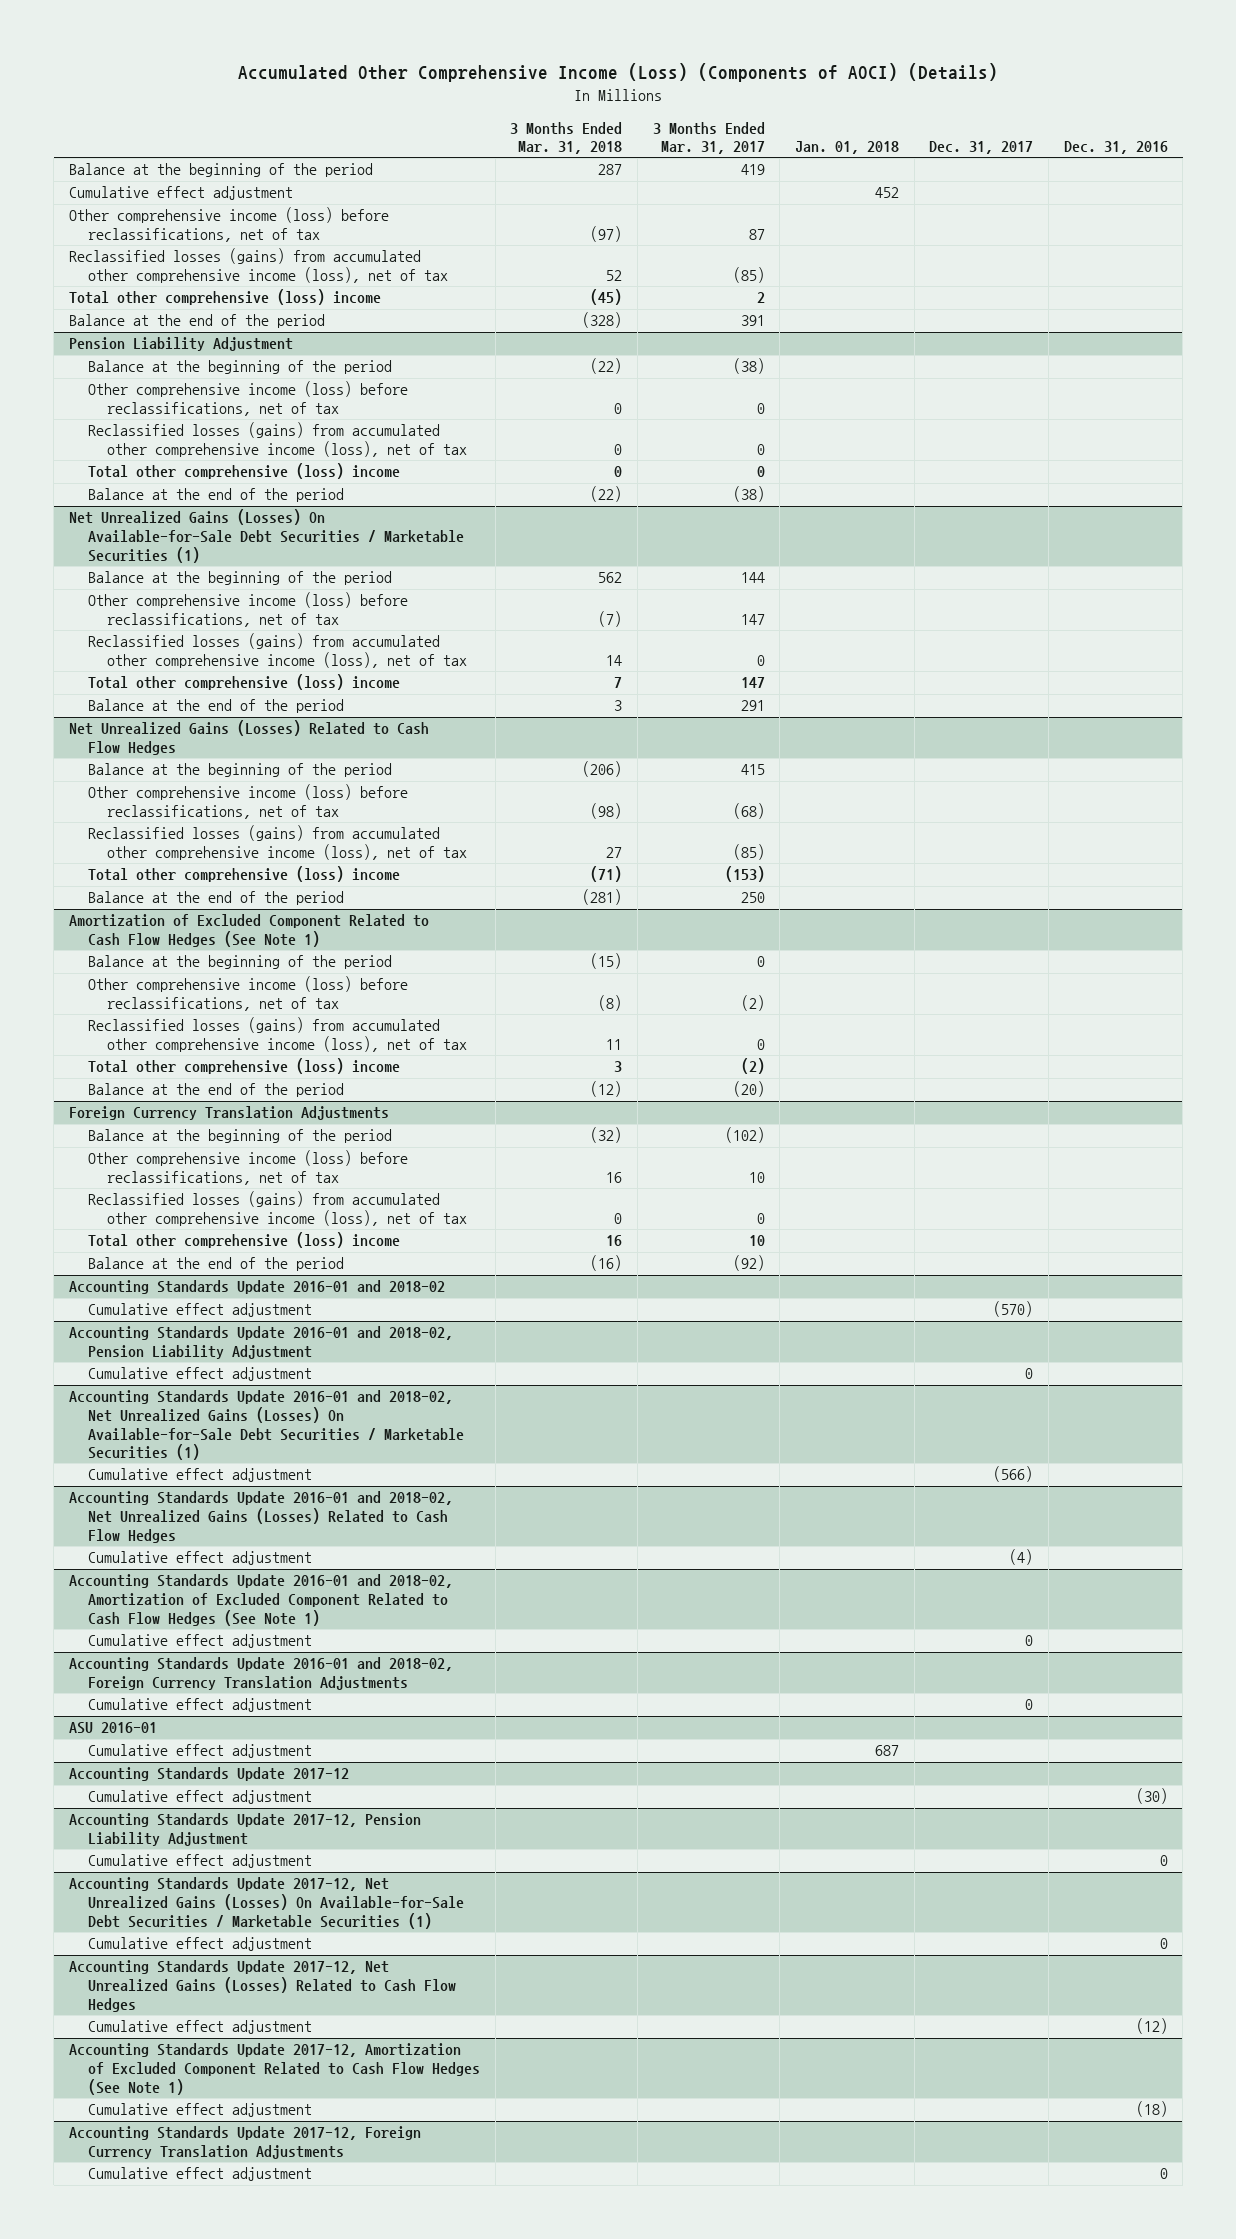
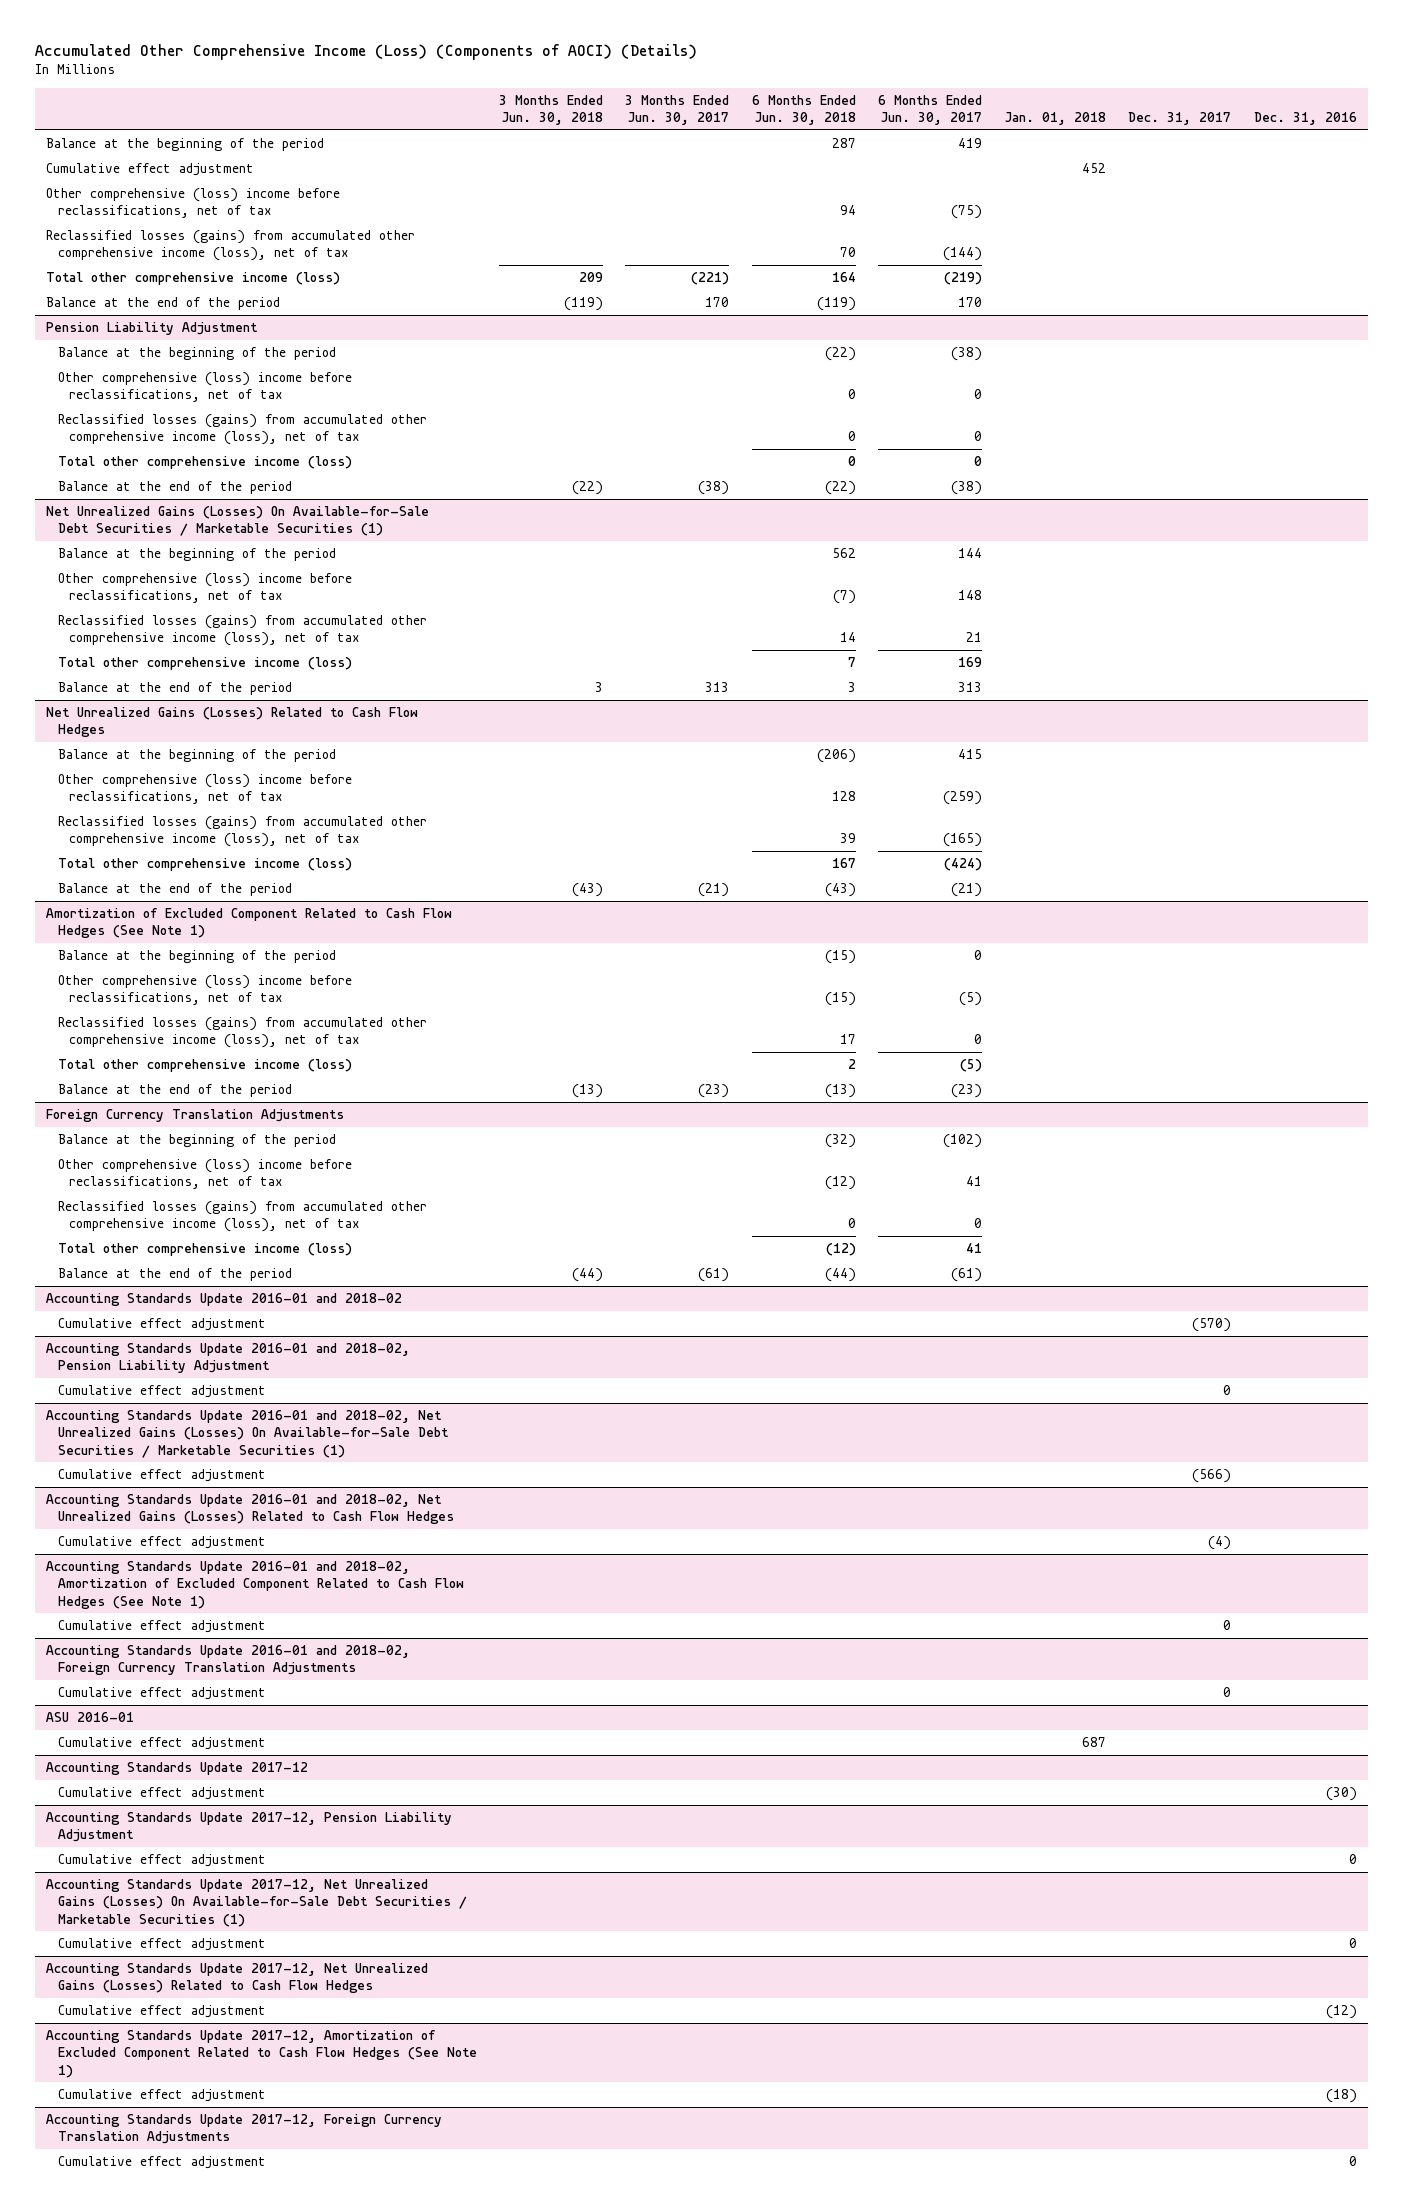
- | 3 Months Ended Mar. 31, 2018 | 3 Months Ended Mar. 31, 2017 | Jan. 01, 2018 | Dec. 31, 2017 | Dec. 31, 2016
+ | 3 Months Ended Jun. 30, 2018 | 3 Months Ended Jun. 30, 2017 | 6 Months Ended Jun. 30, 2018 | 6 Months Ended Jun. 30, 2017 | Jan. 01, 2018 | Dec. 31, 2017 | Dec. 31, 2016
- Other comprehensive income (loss) before reclassifications, net of tax | (97) | 87 | | |
+ Other comprehensive (loss) income before reclassifications, net of tax | | | 94 | (75) | | |
- Total other comprehensive (loss) income | (45) | 2 | | |
+ Total other comprehensive income (loss) | 209 | (221) | 164 | (219) | | |
@ Pension Liability Adjustment
- Other comprehensive income (loss) before reclassifications, net of tax | 0 | 0 | | |
+ Other comprehensive (loss) income before reclassifications, net of tax | | | 0 | 0 | | |
- Total other comprehensive (loss) income | 0 | 0 | | |
+ Total other comprehensive income (loss) | | | 0 | 0 | | |
@ Net Unrealized Gains (Losses) On Available-for-Sale Debt Securities / Marketable Securities (1)
- Other comprehensive income (loss) before reclassifications, net of tax | (7) | 147 | | |
+ Other comprehensive (loss) income before reclassifications, net of tax | | | (7) | 148 | | |
- Total other comprehensive (loss) income | 7 | 147 | | |
+ Total other comprehensive income (loss) | | | 7 | 169 | | |
@ Net Unrealized Gains (Losses) Related to Cash Flow Hedges
- Other comprehensive income (loss) before reclassifications, net of tax | (98) | (68) | | |
+ Other comprehensive (loss) income before reclassifications, net of tax | | | 128 | (259) | | |
- Total other comprehensive (loss) income | (71) | (153) | | |
+ Total other comprehensive income (loss) | | | 167 | (424) | | |
@ Amortization of Excluded Component Related to Cash Flow Hedges (See Note 1)
- Other comprehensive income (loss) before reclassifications, net of tax | (8) | (2) | | |
+ Other comprehensive (loss) income before reclassifications, net of tax | | | (15) | (5) | | |
- Total other comprehensive (loss) income | 3 | (2) | | |
+ Total other comprehensive income (loss) | | | 2 | (5) | | |
@ Foreign Currency Translation Adjustments
- Other comprehensive income (loss) before reclassifications, net of tax | 16 | 10 | | |
+ Other comprehensive (loss) income before reclassifications, net of tax | | | (12) | 41 | | |
- Total other comprehensive (loss) income | 16 | 10 | | |
+ Total other comprehensive income (loss) | | | (12) | 41 | | |

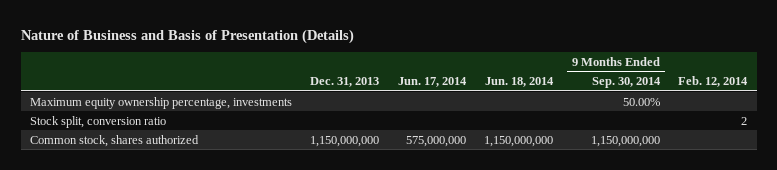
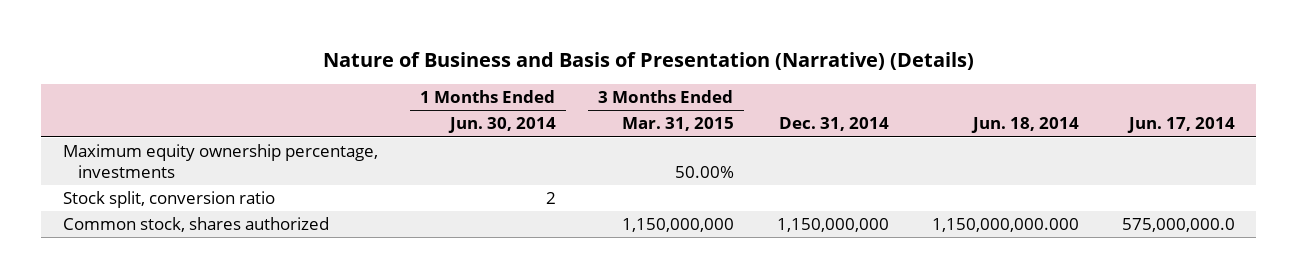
- Nature of Business and Basis of Presentation (Details)
+ Nature of Business and Basis of Presentation (Narrative) (Details)
- | Dec. 31, 2013 | Jun. 17, 2014 | Jun. 18, 2014 | 9 Months Ended Sep. 30, 2014 | Feb. 12, 2014
+ | 1 Months Ended Jun. 30, 2014 | 3 Months Ended Mar. 31, 2015 | Dec. 31, 2014 | Jun. 18, 2014 | Jun. 17, 2014
- Common stock, shares authorized | 1,150,000,000 | 575,000,000 | 1,150,000,000 | 1,150,000,000 |
+ Common stock, shares authorized | | 1,150,000,000 | 1,150,000,000 | 1,150,000,000.000 | 575,000,000.0

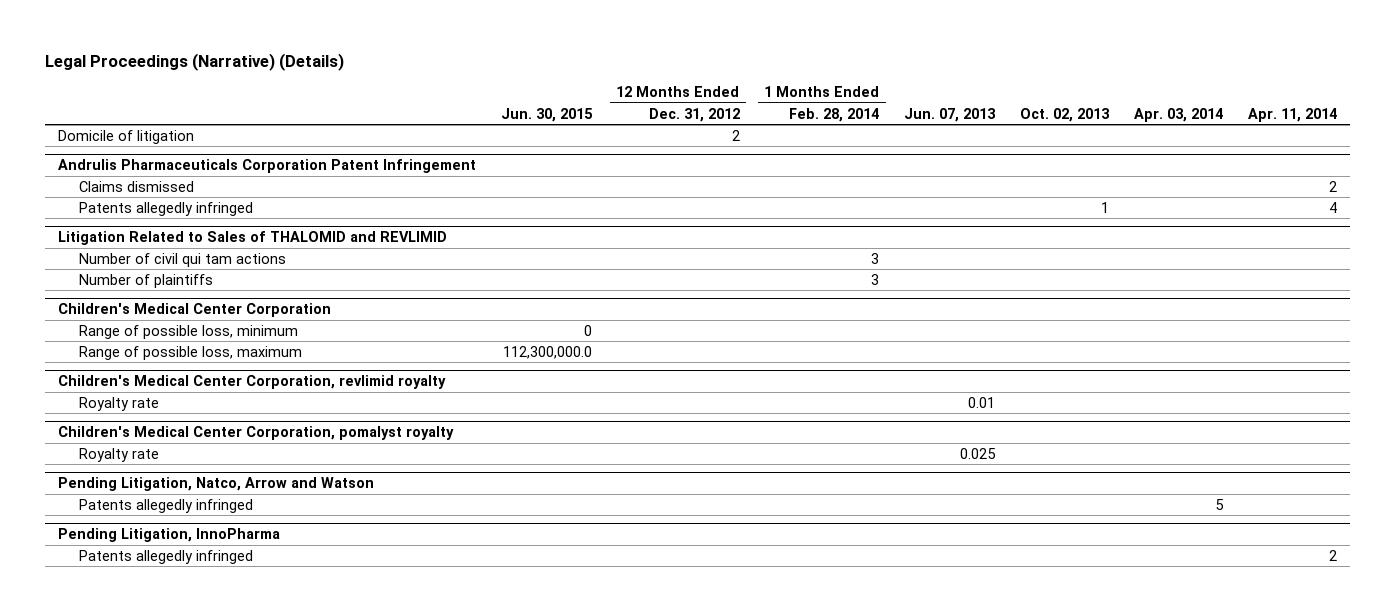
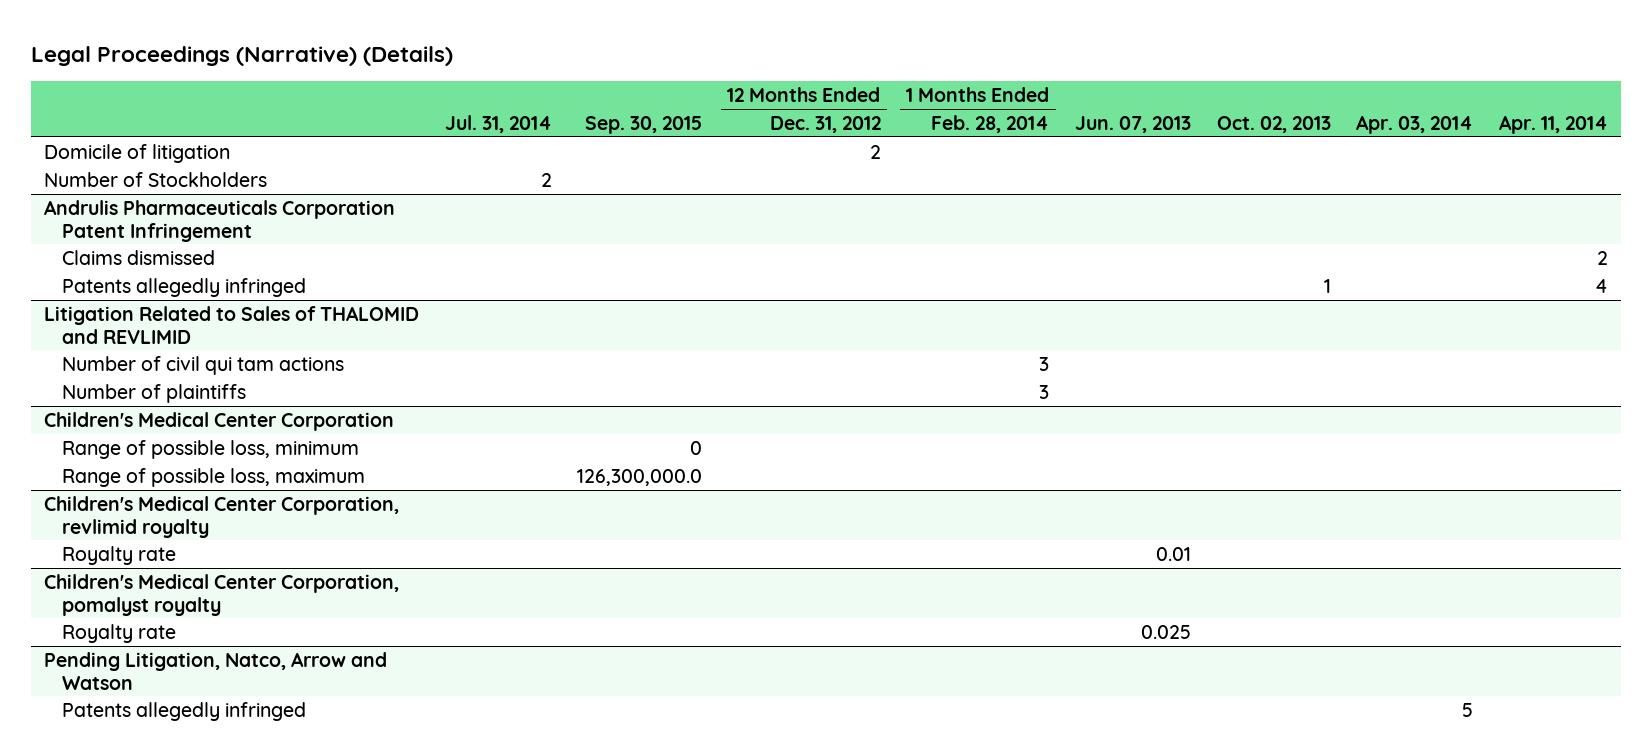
- | Jun. 30, 2015 | 12 Months Ended Dec. 31, 2012 | 1 Months Ended Feb. 28, 2014 | Jun. 07, 2013 | Oct. 02, 2013 | Apr. 03, 2014 | Apr. 11, 2014
+ | Jul. 31, 2014 | Sep. 30, 2015 | 12 Months Ended Dec. 31, 2012 | 1 Months Ended Feb. 28, 2014 | Jun. 07, 2013 | Oct. 02, 2013 | Apr. 03, 2014 | Apr. 11, 2014
+ Number of Stockholders | 2 | | | | | | |
- Pending Litigation, InnoPharma
- Patents allegedly infringed | | | | | | | 2

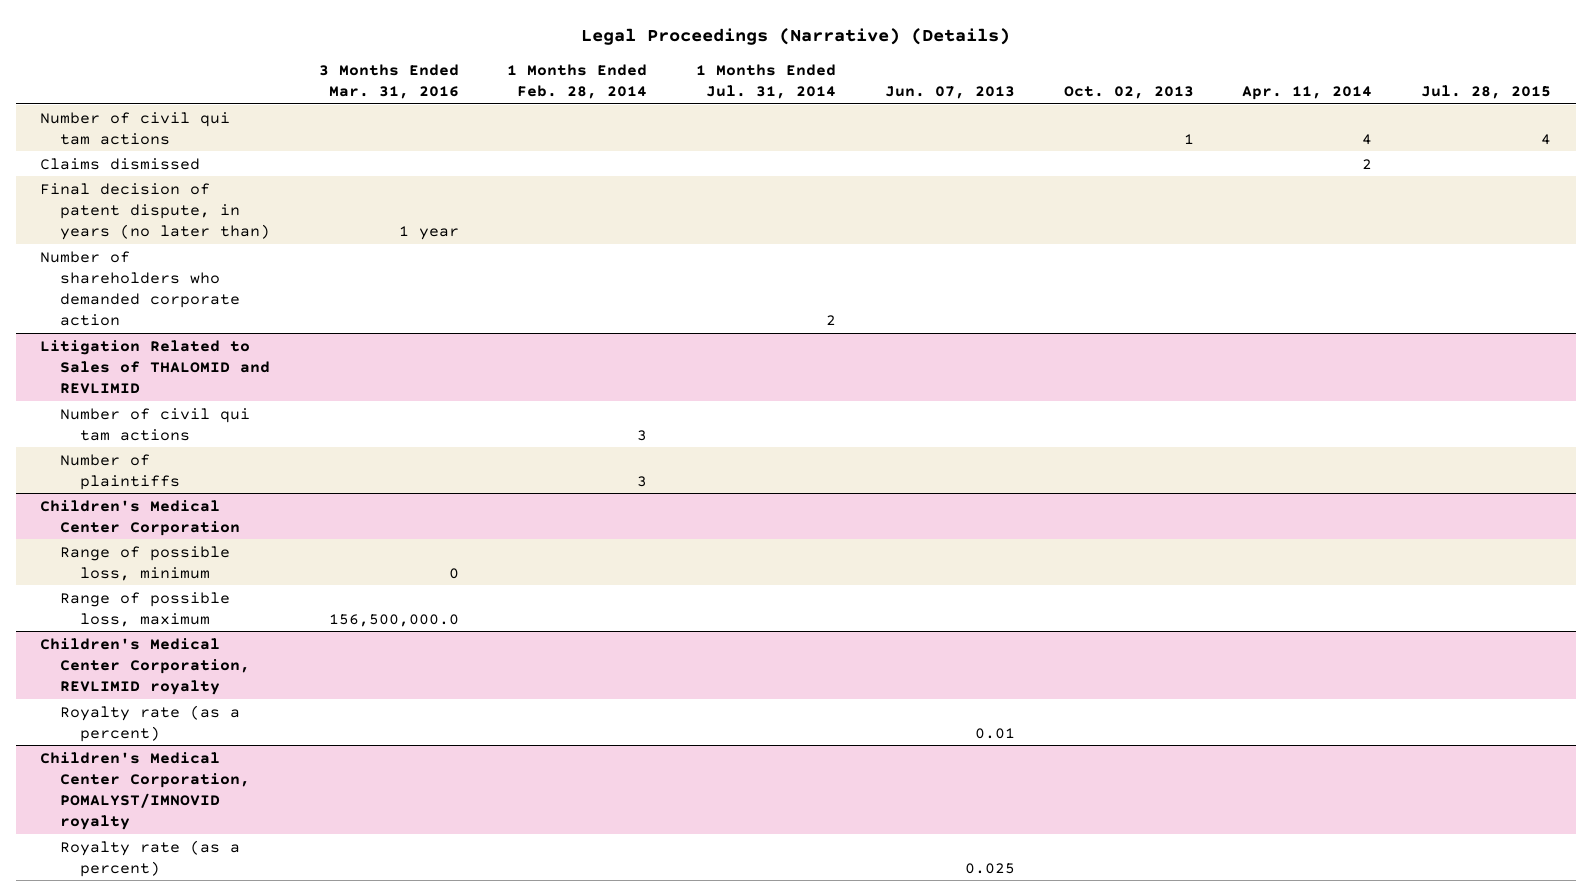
- | Jul. 31, 2014 | Sep. 30, 2015 | 12 Months Ended Dec. 31, 2012 | 1 Months Ended Feb. 28, 2014 | Jun. 07, 2013 | Oct. 02, 2013 | Apr. 03, 2014 | Apr. 11, 2014
+ | 3 Months Ended Mar. 31, 2016 | 1 Months Ended Feb. 28, 2014 | 1 Months Ended Jul. 31, 2014 | Jun. 07, 2013 | Oct. 02, 2013 | Apr. 11, 2014 | Jul. 28, 2015
- Domicile of litigation | | | 2 | | | | |
- Number of Stockholders | 2 | | | | | | |
- Andrulis Pharmaceuticals Corporation Patent Infringement
- Claims dismissed | | | | | | | | 2
- Patents allegedly infringed | | | | | | 1 | | 4
+ Number of civil qui tam actions | | | | | 1 | 4 | 4
+ Claims dismissed | | | | | | 2 |
+ Final decision of patent dispute, in years (no later than) | 1 year | | | | | |
+ Number of shareholders who demanded corporate action | | | 2 | | | |
- Children's Medical Center Corporation, revlimid royalty
- Royalty rate | | | | | 0.01 | | |
- Children's Medical Center Corporation, pomalyst royalty
- Royalty rate | | | | | 0.025 | | |
- Pending Litigation, Natco, Arrow and Watson
- Patents allegedly infringed | | | | | | | 5 |
+ Children's Medical Center Corporation, REVLIMID royalty
+ Royalty rate (as a percent) | | | | 0.01 | | |
+ Children's Medical Center Corporation, POMALYST/IMNOVID royalty
+ Royalty rate (as a percent) | | | | 0.025 | | |

